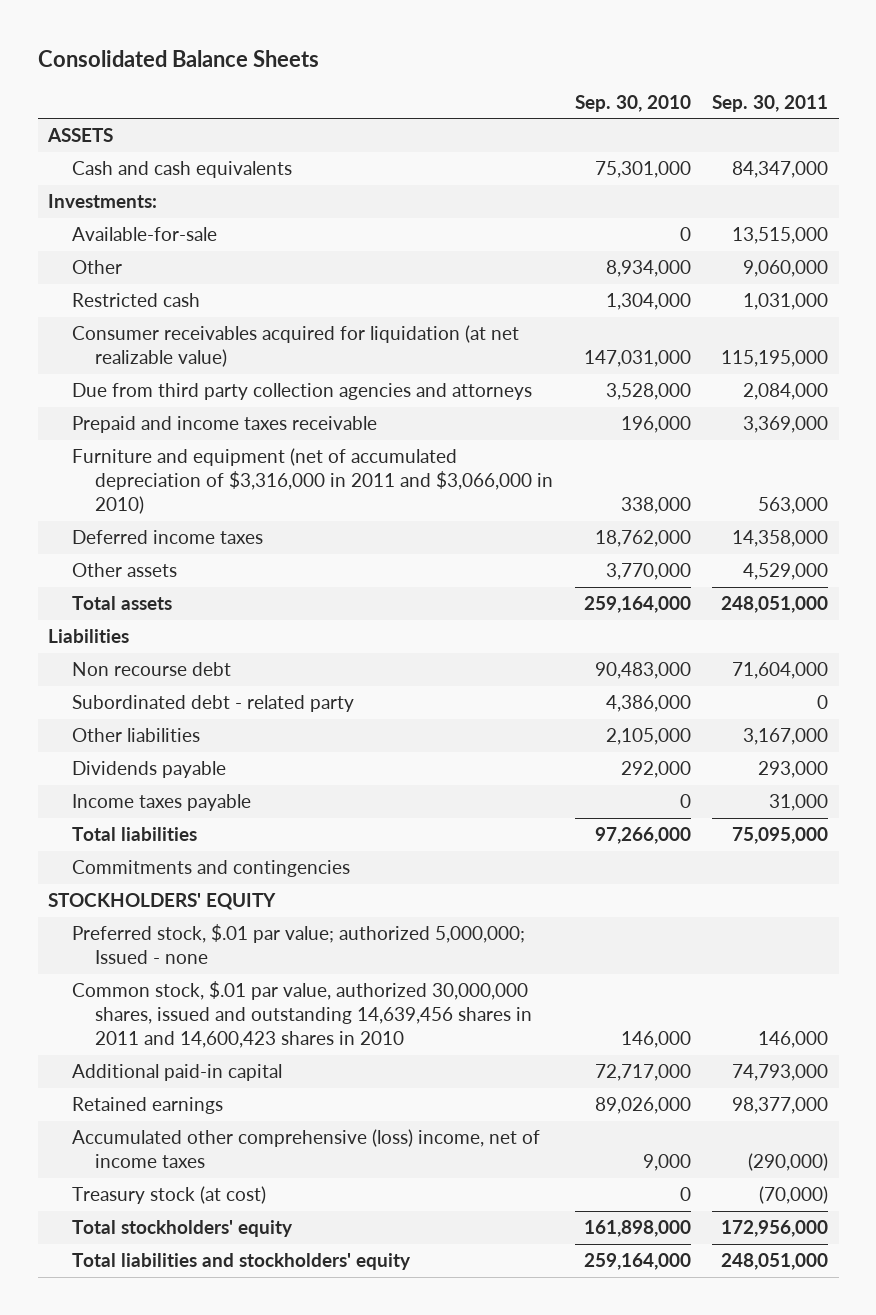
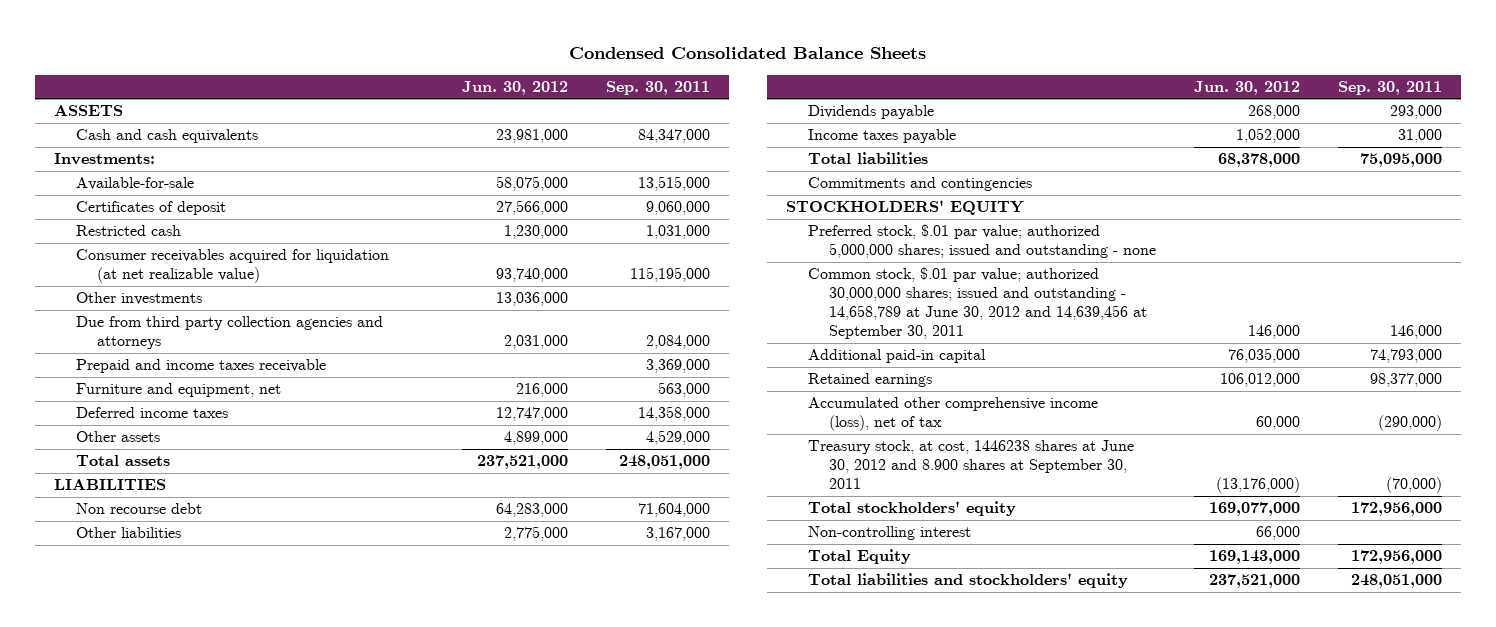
- Consolidated Balance Sheets
+ Condensed Consolidated Balance Sheets
- | Sep. 30, 2010 | Sep. 30, 2011
+ | Jun. 30, 2012 | Sep. 30, 2011
- Other | 8,934,000 | 9,060,000
+ Certificates of deposit | 27,566,000 | 9,060,000
+ Other investments | 13,036,000 |
- Furniture and equipment (net of accumulated depreciation of $3,316,000 in 2011 and $3,066,000 in 2010) | 338,000 | 563,000
+ Furniture and equipment, net | 216,000 | 563,000
- Liabilities
+ LIABILITIES
- Subordinated debt - related party | 4,386,000 | 0
- Preferred stock, $.01 par value; authorized 5,000,000; Issued - none
- Common stock, $.01 par value, authorized 30,000,000 shares, issued and outstanding 14,639,456 shares in 2011 and 14,600,423 shares in 2010 | 146,000 | 146,000
+ Preferred stock, $.01 par value; authorized 5,000,000 shares; issued and outstanding - none
+ Common stock, $.01 par value; authorized 30,000,000 shares; issued and outstanding - 14,658,789 at June 30, 2012 and 14,639,456 at September 30, 2011 | 146,000 | 146,000
- Accumulated other comprehensive (loss) income, net of income taxes | 9,000 | (290,000)
- Treasury stock (at cost) | 0 | (70,000)
+ Accumulated other comprehensive income (loss), net of tax | 60,000 | (290,000)
+ Treasury stock, at cost, 1446238 shares at June 30, 2012 and 8.900 shares at September 30, 2011 | (13,176,000) | (70,000)
+ Non-controlling interest | 66,000 |
+ Total Equity | 169,143,000 | 172,956,000

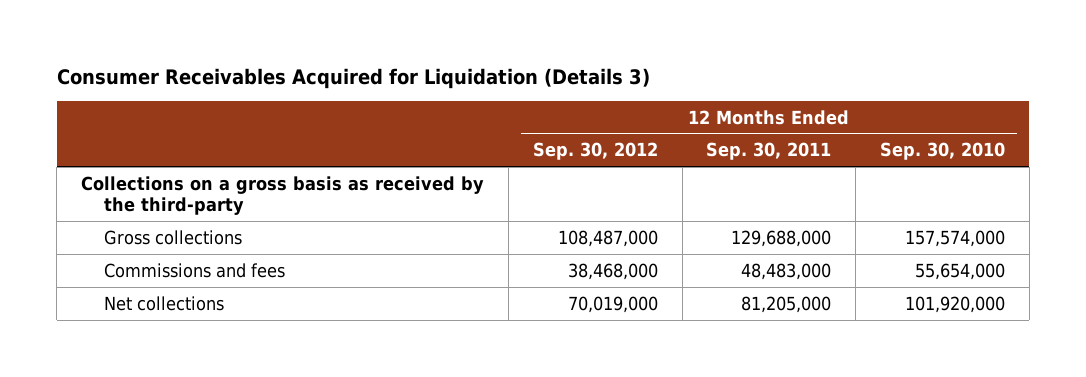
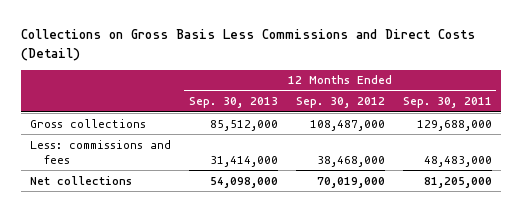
- Consumer Receivables Acquired for Liquidation (Details 3)
+ Collections on Gross Basis Less Commissions and Direct Costs (Detail)
- | 12 Months Ended Sep. 30, 2012 | 12 Months Ended Sep. 30, 2011 | 12 Months Ended Sep. 30, 2010
+ | 12 Months Ended Sep. 30, 2013 | 12 Months Ended Sep. 30, 2012 | 12 Months Ended Sep. 30, 2011
- Collections on a gross basis as received by the third-party
- Commissions and fees | 38,468,000 | 48,483,000 | 55,654,000
+ Less: commissions and fees | 31,414,000 | 38,468,000 | 48,483,000

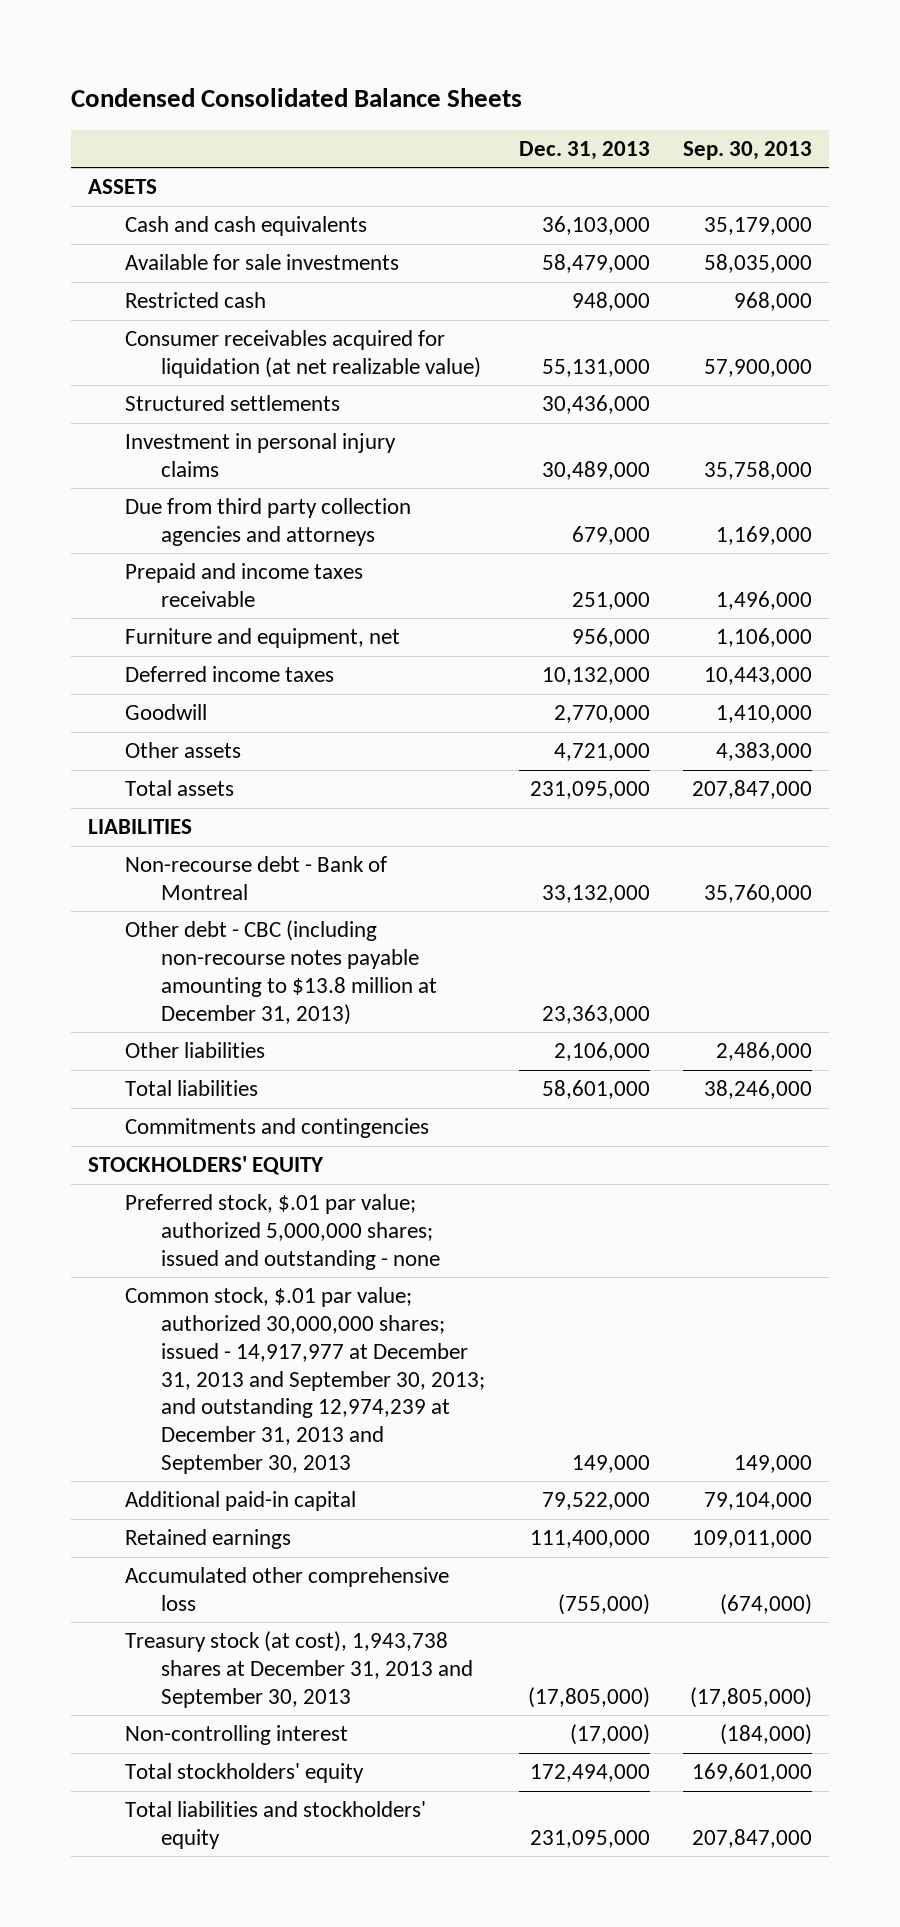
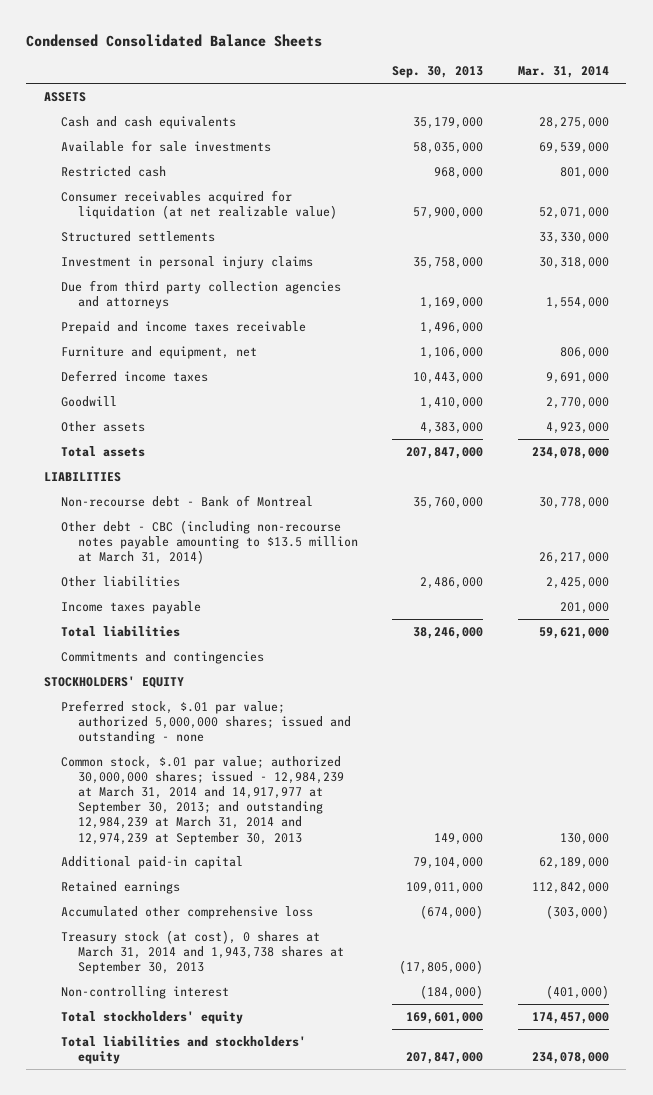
- | Dec. 31, 2013 | Sep. 30, 2013
+ | Sep. 30, 2013 | Mar. 31, 2014
- Other debt - CBC (including non-recourse notes payable amounting to $13.8 million at December 31, 2013) | 23,363,000 |
+ Other debt - CBC (including non-recourse notes payable amounting to $13.5 million at March 31, 2014) | | 26,217,000
+ Income taxes payable | | 201,000
- Common stock, $.01 par value; authorized 30,000,000 shares; issued - 14,917,977 at December 31, 2013 and September 30, 2013; and outstanding 12,974,239 at December 31, 2013 and September 30, 2013 | 149,000 | 149,000
+ Common stock, $.01 par value; authorized 30,000,000 shares; issued - 12,984,239 at March 31, 2014 and 14,917,977 at September 30, 2013; and outstanding 12,984,239 at March 31, 2014 and 12,974,239 at September 30, 2013 | 149,000 | 130,000
- Treasury stock (at cost), 1,943,738 shares at December 31, 2013 and September 30, 2013 | (17,805,000) | (17,805,000)
+ Treasury stock (at cost), 0 shares at March 31, 2014 and 1,943,738 shares at September 30, 2013 | (17,805,000) |

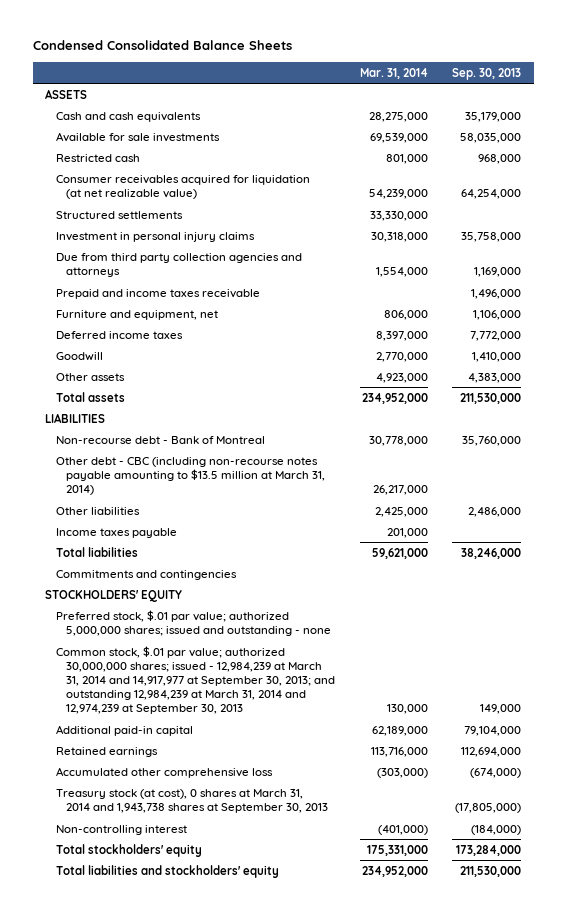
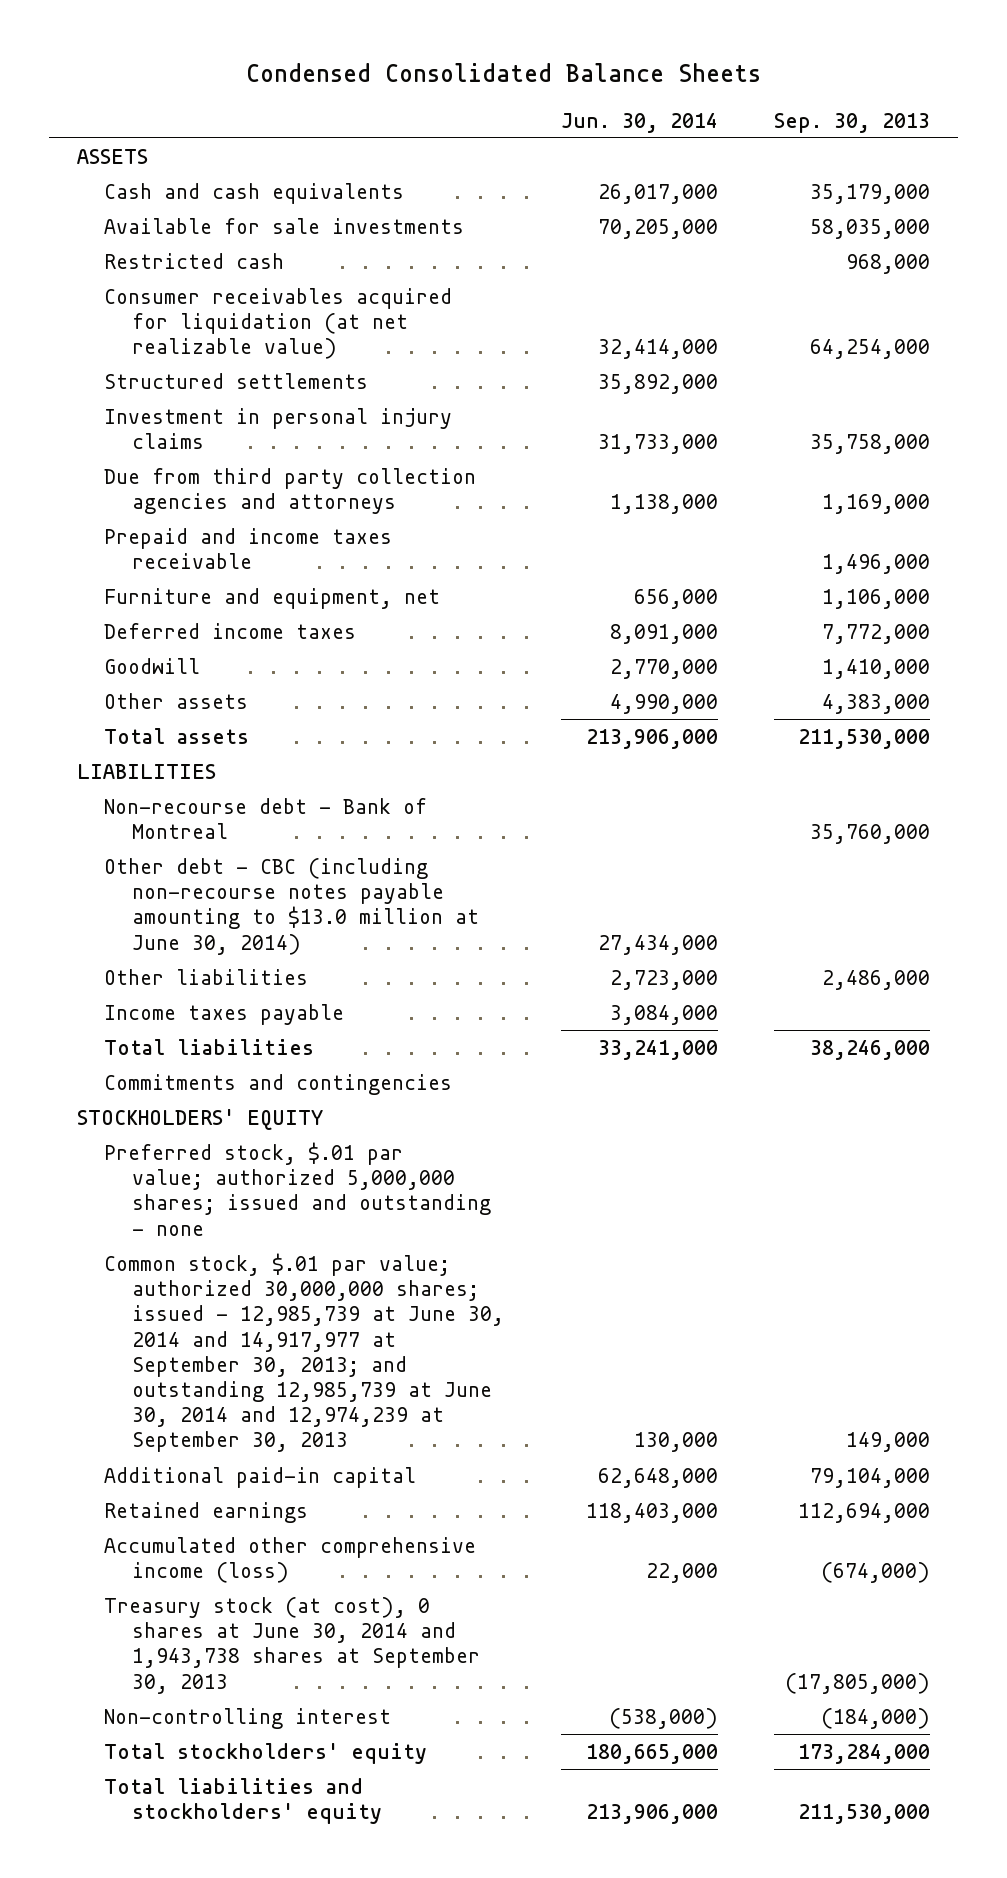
- | Mar. 31, 2014 | Sep. 30, 2013
+ | Jun. 30, 2014 | Sep. 30, 2013
- Other debt - CBC (including non-recourse notes payable amounting to $13.5 million at March 31, 2014) | 26,217,000 |
+ Other debt - CBC (including non-recourse notes payable amounting to $13.0 million at June 30, 2014) | 27,434,000 |
- Common stock, $.01 par value; authorized 30,000,000 shares; issued - 12,984,239 at March 31, 2014 and 14,917,977 at September 30, 2013; and outstanding 12,984,239 at March 31, 2014 and 12,974,239 at September 30, 2013 | 130,000 | 149,000
+ Common stock, $.01 par value; authorized 30,000,000 shares; issued - 12,985,739 at June 30, 2014 and 14,917,977 at September 30, 2013; and outstanding 12,985,739 at June 30, 2014 and 12,974,239 at September 30, 2013 | 130,000 | 149,000
- Accumulated other comprehensive loss | (303,000) | (674,000)
- Treasury stock (at cost), 0 shares at March 31, 2014 and 1,943,738 shares at September 30, 2013 | | (17,805,000)
+ Accumulated other comprehensive income (loss) | 22,000 | (674,000)
+ Treasury stock (at cost), 0 shares at June 30, 2014 and 1,943,738 shares at September 30, 2013 | | (17,805,000)

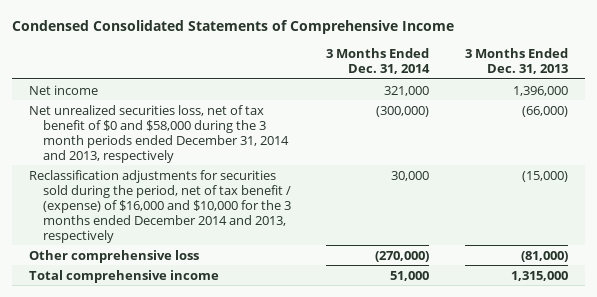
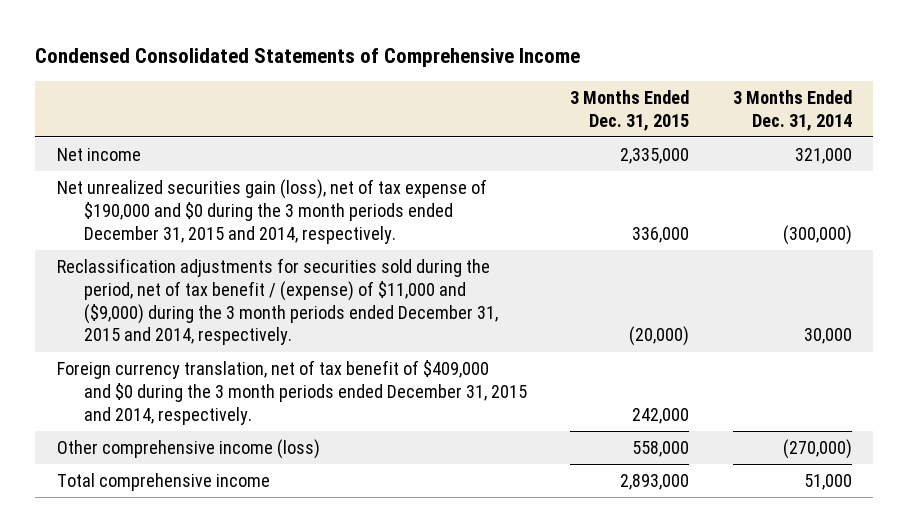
- | 3 Months Ended Dec. 31, 2014 | 3 Months Ended Dec. 31, 2013
+ | 3 Months Ended Dec. 31, 2015 | 3 Months Ended Dec. 31, 2014
- Net unrealized securities loss, net of tax benefit of $0 and $58,000 during the 3 month periods ended December 31, 2014 and 2013, respectively | (300,000) | (66,000)
- Reclassification adjustments for securities sold during the period, net of tax benefit / (expense) of $16,000 and $10,000 for the 3 months ended December 2014 and 2013, respectively | 30,000 | (15,000)
- Other comprehensive loss | (270,000) | (81,000)
+ Net unrealized securities gain (loss), net of tax expense of $190,000 and $0 during the 3 month periods ended December 31, 2015 and 2014, respectively. | 336,000 | (300,000)
+ Reclassification adjustments for securities sold during the period, net of tax benefit / (expense) of $11,000 and ($9,000) during the 3 month periods ended December 31, 2015 and 2014, respectively. | (20,000) | 30,000
+ Foreign currency translation, net of tax benefit of $409,000 and $0 during the 3 month periods ended December 31, 2015 and 2014, respectively. | 242,000 |
+ Other comprehensive income (loss) | 558,000 | (270,000)

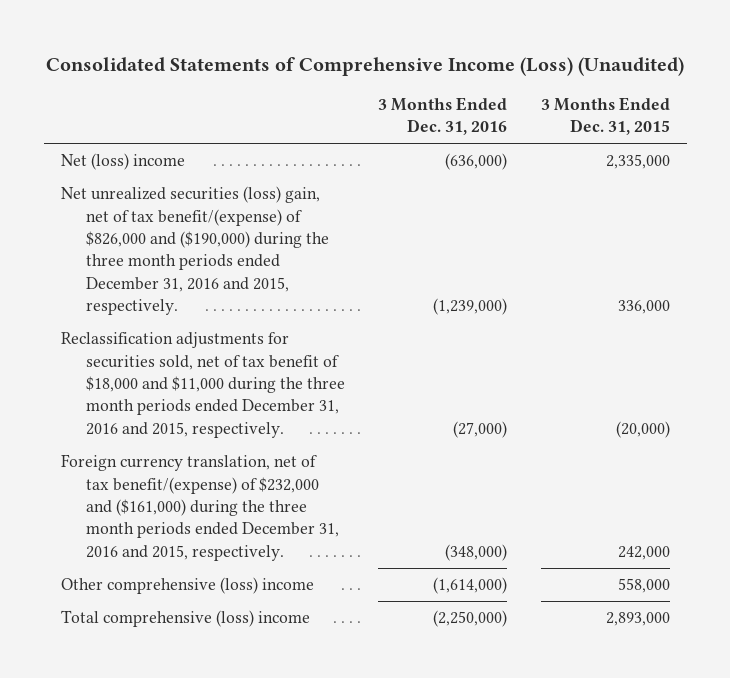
- Condensed Consolidated Statements of Comprehensive Income
+ Consolidated Statements of Comprehensive Income (Loss) (Unaudited)
- | 3 Months Ended Dec. 31, 2015 | 3 Months Ended Dec. 31, 2014
+ | 3 Months Ended Dec. 31, 2016 | 3 Months Ended Dec. 31, 2015
- Net income | 2,335,000 | 321,000
- Net unrealized securities gain (loss), net of tax expense of $190,000 and $0 during the 3 month periods ended December 31, 2015 and 2014, respectively. | 336,000 | (300,000)
- Reclassification adjustments for securities sold during the period, net of tax benefit / (expense) of $11,000 and ($9,000) during the 3 month periods ended December 31, 2015 and 2014, respectively. | (20,000) | 30,000
- Foreign currency translation, net of tax benefit of $409,000 and $0 during the 3 month periods ended December 31, 2015 and 2014, respectively. | 242,000 |
- Other comprehensive income (loss) | 558,000 | (270,000)
- Total comprehensive income | 2,893,000 | 51,000
+ Net (loss) income | (636,000) | 2,335,000
+ Net unrealized securities (loss) gain, net of tax benefit/(expense) of $826,000 and ($190,000) during the three month periods ended December 31, 2016 and 2015, respectively. | (1,239,000) | 336,000
+ Reclassification adjustments for securities sold, net of tax benefit of $18,000 and $11,000 during the three month periods ended December 31, 2016 and 2015, respectively. | (27,000) | (20,000)
+ Foreign currency translation, net of tax benefit/(expense) of $232,000 and ($161,000) during the three month periods ended December 31, 2016 and 2015, respectively. | (348,000) | 242,000
+ Other comprehensive (loss) income | (1,614,000) | 558,000
+ Total comprehensive (loss) income | (2,250,000) | 2,893,000

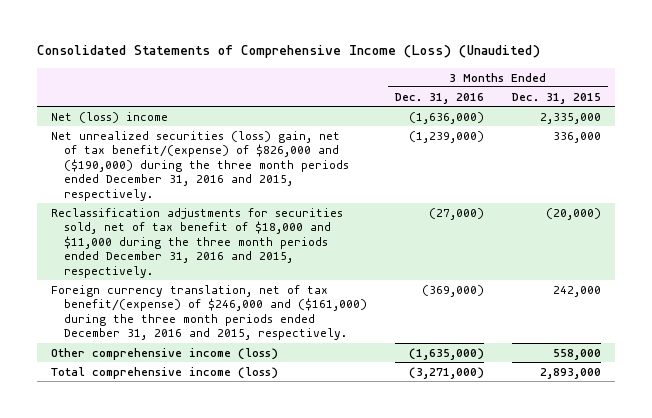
- Net (loss) income | (636,000) | 2,335,000
+ Net (loss) income | (1,636,000) | 2,335,000
- Foreign currency translation, net of tax benefit/(expense) of $232,000 and ($161,000) during the three month periods ended December 31, 2016 and 2015, respectively. | (348,000) | 242,000
- Other comprehensive (loss) income | (1,614,000) | 558,000
- Total comprehensive (loss) income | (2,250,000) | 2,893,000
+ Foreign currency translation, net of tax benefit/(expense) of $246,000 and ($161,000) during the three month periods ended December 31, 2016 and 2015, respectively. | (369,000) | 242,000
+ Other comprehensive income (loss) | (1,635,000) | 558,000
+ Total comprehensive income (loss) | (3,271,000) | 2,893,000

